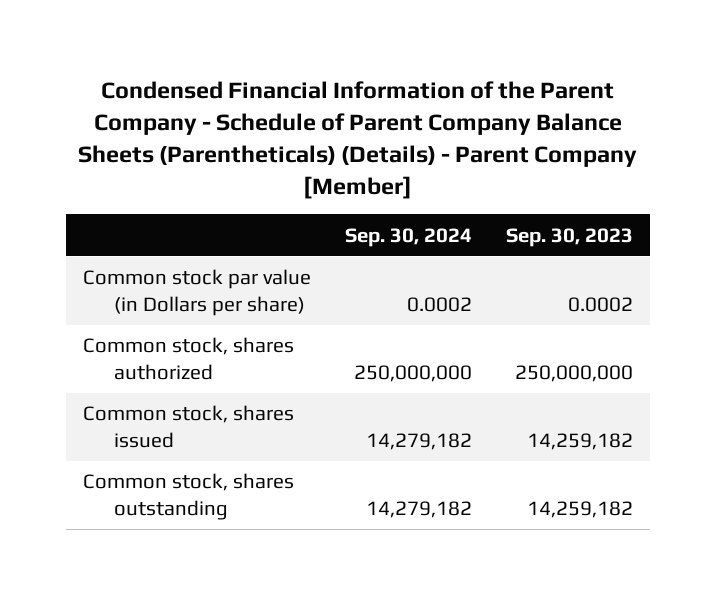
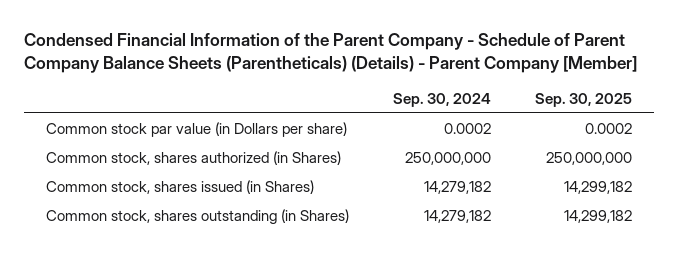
- | Sep. 30, 2024 | Sep. 30, 2023
+ | Sep. 30, 2024 | Sep. 30, 2025
- Common stock, shares authorized | 250,000,000 | 250,000,000
- Common stock, shares issued | 14,279,182 | 14,259,182
- Common stock, shares outstanding | 14,279,182 | 14,259,182
+ Common stock, shares authorized (in Shares) | 250,000,000 | 250,000,000
+ Common stock, shares issued (in Shares) | 14,279,182 | 14,299,182
+ Common stock, shares outstanding (in Shares) | 14,279,182 | 14,299,182

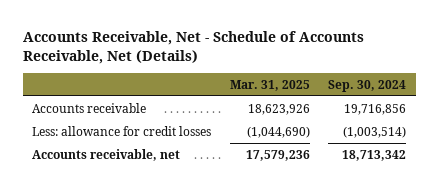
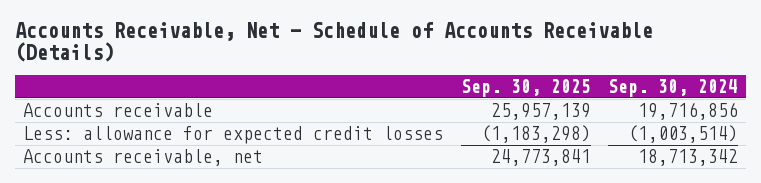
- Accounts Receivable, Net - Schedule of Accounts Receivable, Net (Details)
+ Accounts Receivable, Net - Schedule of Accounts Receivable (Details)
- | Mar. 31, 2025 | Sep. 30, 2024
+ | Sep. 30, 2025 | Sep. 30, 2024
- Less: allowance for credit losses | (1,044,690) | (1,003,514)
+ Less: allowance for expected credit losses | (1,183,298) | (1,003,514)

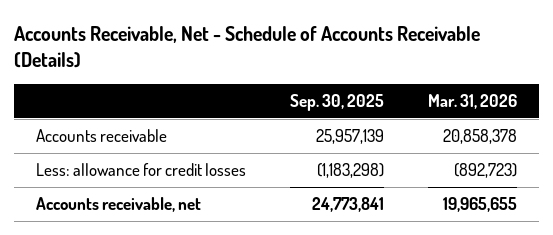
- | Sep. 30, 2025 | Sep. 30, 2024
+ | Sep. 30, 2025 | Mar. 31, 2026
- Less: allowance for expected credit losses | (1,183,298) | (1,003,514)
+ Less: allowance for credit losses | (1,183,298) | (892,723)

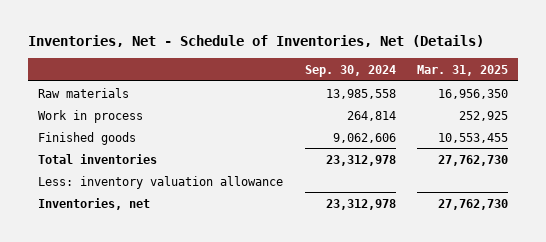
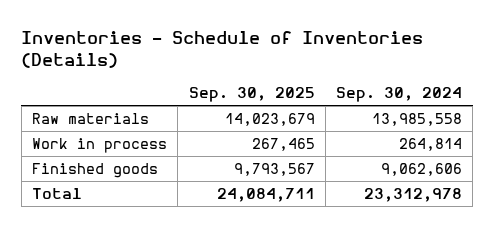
- Inventories, Net - Schedule of Inventories, Net (Details)
+ Inventories - Schedule of Inventories (Details)
- | Sep. 30, 2024 | Mar. 31, 2025
+ | Sep. 30, 2025 | Sep. 30, 2024
- Total inventories | 23,312,978 | 27,762,730
- Less: inventory valuation allowance
- Inventories, net | 23,312,978 | 27,762,730
+ Total | 24,084,711 | 23,312,978

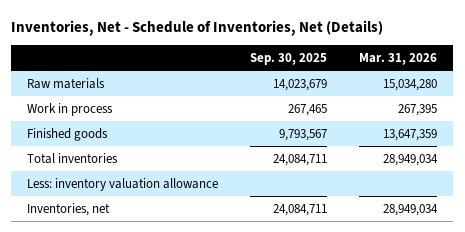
- Inventories - Schedule of Inventories (Details)
+ Inventories, Net - Schedule of Inventories, Net (Details)
- | Sep. 30, 2025 | Sep. 30, 2024
+ | Sep. 30, 2025 | Mar. 31, 2026
- Total | 24,084,711 | 23,312,978
+ Total inventories | 24,084,711 | 28,949,034
+ Less: inventory valuation allowance
+ Inventories, net | 24,084,711 | 28,949,034

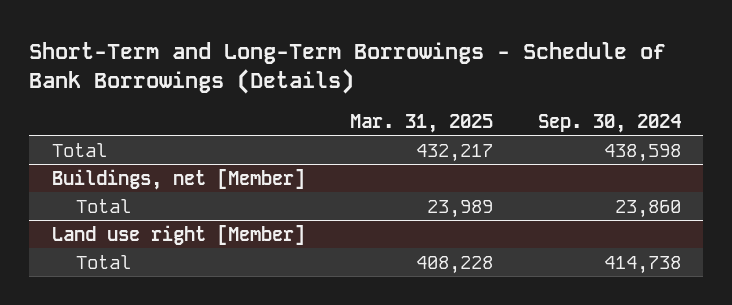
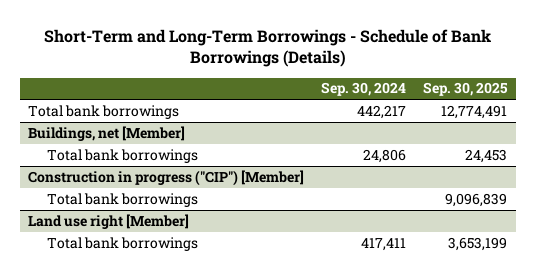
- | Mar. 31, 2025 | Sep. 30, 2024
+ | Sep. 30, 2024 | Sep. 30, 2025
- Total | 432,217 | 438,598
+ Total bank borrowings | 442,217 | 12,774,491
@ Buildings, net [Member]
- Total | 23,989 | 23,860
+ Total bank borrowings | 24,806 | 24,453
+ Construction in progress ("CIP") [Member]
+ Total bank borrowings | | 9,096,839
@ Land use right [Member]
- Total | 408,228 | 414,738
+ Total bank borrowings | 417,411 | 3,653,199

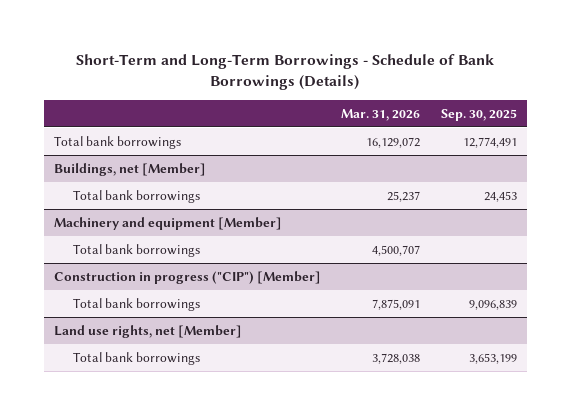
- | Sep. 30, 2024 | Sep. 30, 2025
+ | Mar. 31, 2026 | Sep. 30, 2025
+ Machinery and equipment [Member]
+ Total bank borrowings | 4,500,707 |
- Land use right [Member]
+ Land use rights, net [Member]

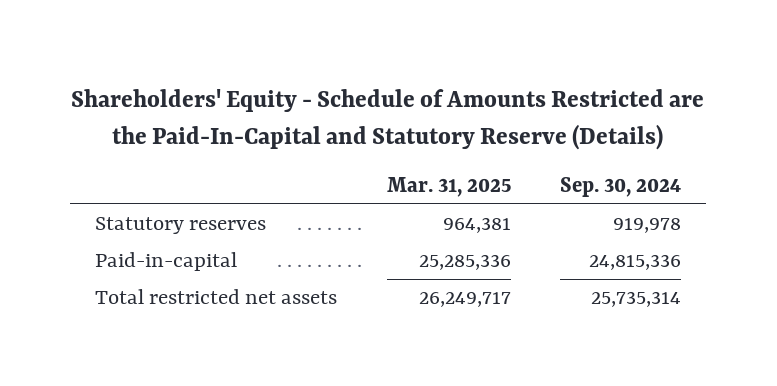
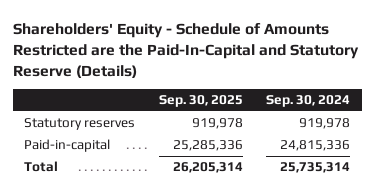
- | Mar. 31, 2025 | Sep. 30, 2024
+ | Sep. 30, 2025 | Sep. 30, 2024
- Total restricted net assets | 26,249,717 | 25,735,314
+ Total | 26,205,314 | 25,735,314

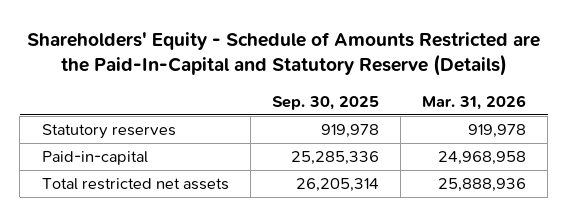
- | Sep. 30, 2025 | Sep. 30, 2024
+ | Sep. 30, 2025 | Mar. 31, 2026
- Total | 26,205,314 | 25,735,314
+ Total restricted net assets | 26,205,314 | 25,888,936

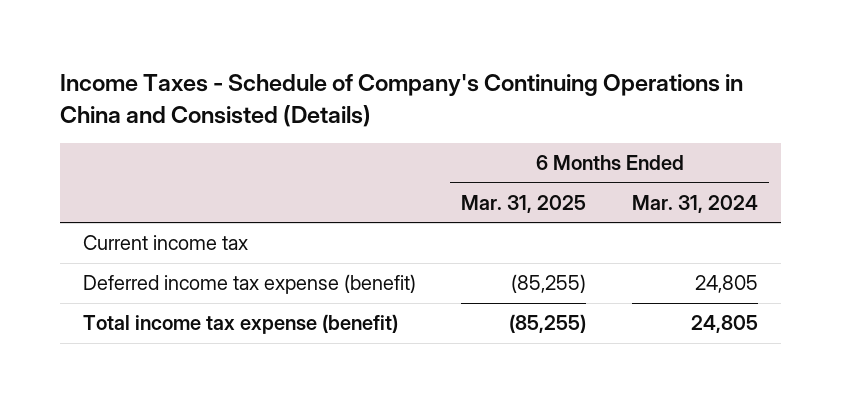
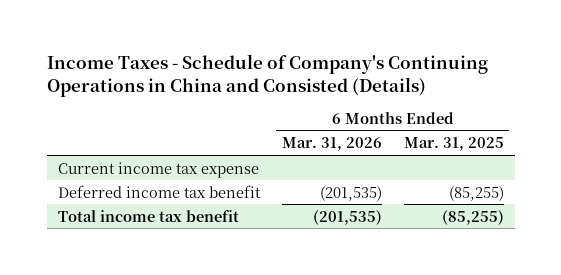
- | 6 Months Ended Mar. 31, 2025 | 6 Months Ended Mar. 31, 2024
+ | 6 Months Ended Mar. 31, 2026 | 6 Months Ended Mar. 31, 2025
- Current income tax
- Deferred income tax expense (benefit) | (85,255) | 24,805
- Total income tax expense (benefit) | (85,255) | 24,805
+ Current income tax expense
+ Deferred income tax benefit | (201,535) | (85,255)
+ Total income tax benefit | (201,535) | (85,255)

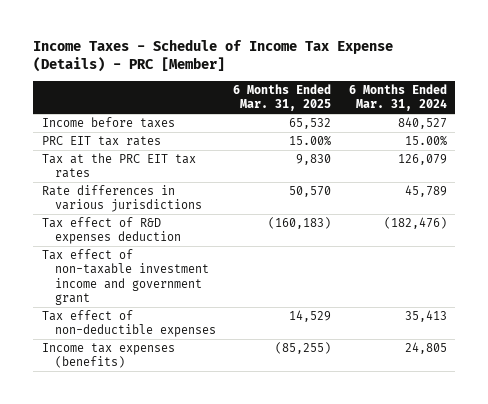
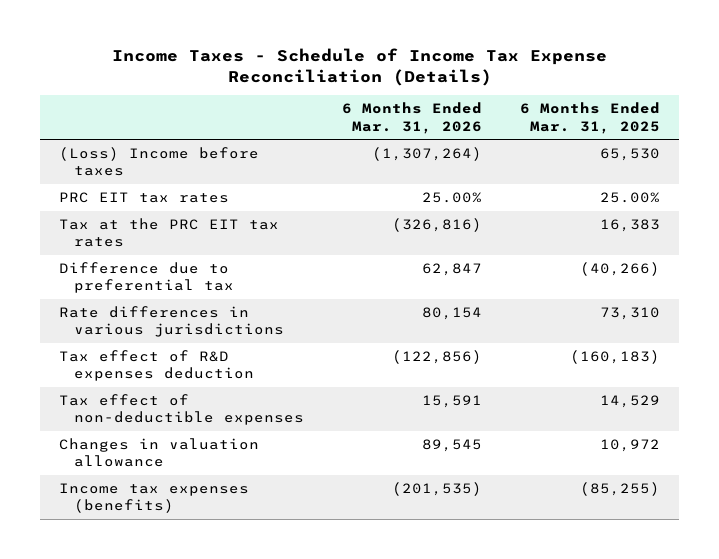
- Income Taxes - Schedule of Income Tax Expense (Details) - PRC [Member]
+ Income Taxes - Schedule of Income Tax Expense Reconciliation (Details)
- | 6 Months Ended Mar. 31, 2025 | 6 Months Ended Mar. 31, 2024
+ | 6 Months Ended Mar. 31, 2026 | 6 Months Ended Mar. 31, 2025
- Income before taxes | 65,532 | 840,527
- PRC EIT tax rates | 15.00% | 15.00%
- Tax at the PRC EIT tax rates | 9,830 | 126,079
- Rate differences in various jurisdictions | 50,570 | 45,789
+ (Loss) Income before taxes | (1,307,264) | 65,530
+ PRC EIT tax rates | 25.00% | 25.00%
+ Tax at the PRC EIT tax rates | (326,816) | 16,383
+ Difference due to preferential tax | 62,847 | (40,266)
+ Rate differences in various jurisdictions | 80,154 | 73,310
- Tax effect of non-taxable investment income and government grant
+ Changes in valuation allowance | 89,545 | 10,972

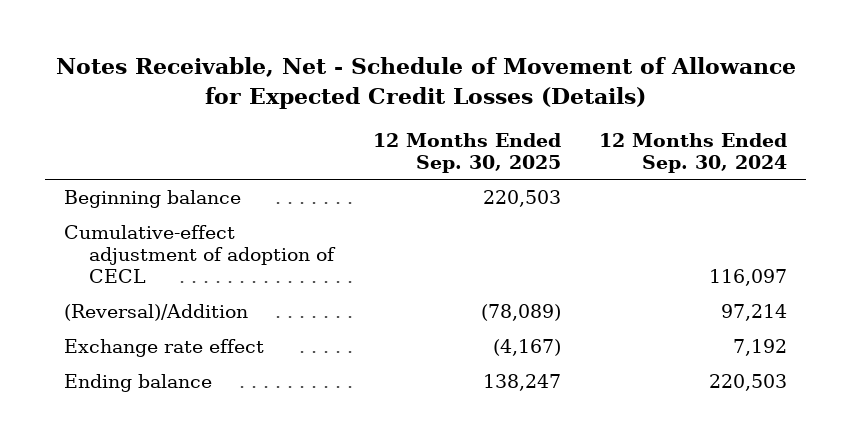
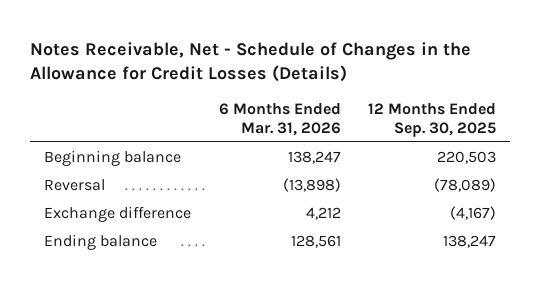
- Notes Receivable, Net - Schedule of Movement of Allowance for Expected Credit Losses (Details)
+ Notes Receivable, Net - Schedule of Changes in the Allowance for Credit Losses (Details)
- | 12 Months Ended Sep. 30, 2025 | 12 Months Ended Sep. 30, 2024
+ | 6 Months Ended Mar. 31, 2026 | 12 Months Ended Sep. 30, 2025
- Cumulative-effect adjustment of adoption of CECL | | 116,097
- (Reversal)/Addition | (78,089) | 97,214
- Exchange rate effect | (4,167) | 7,192
+ Reversal | (13,898) | (78,089)
+ Exchange difference | 4,212 | (4,167)

